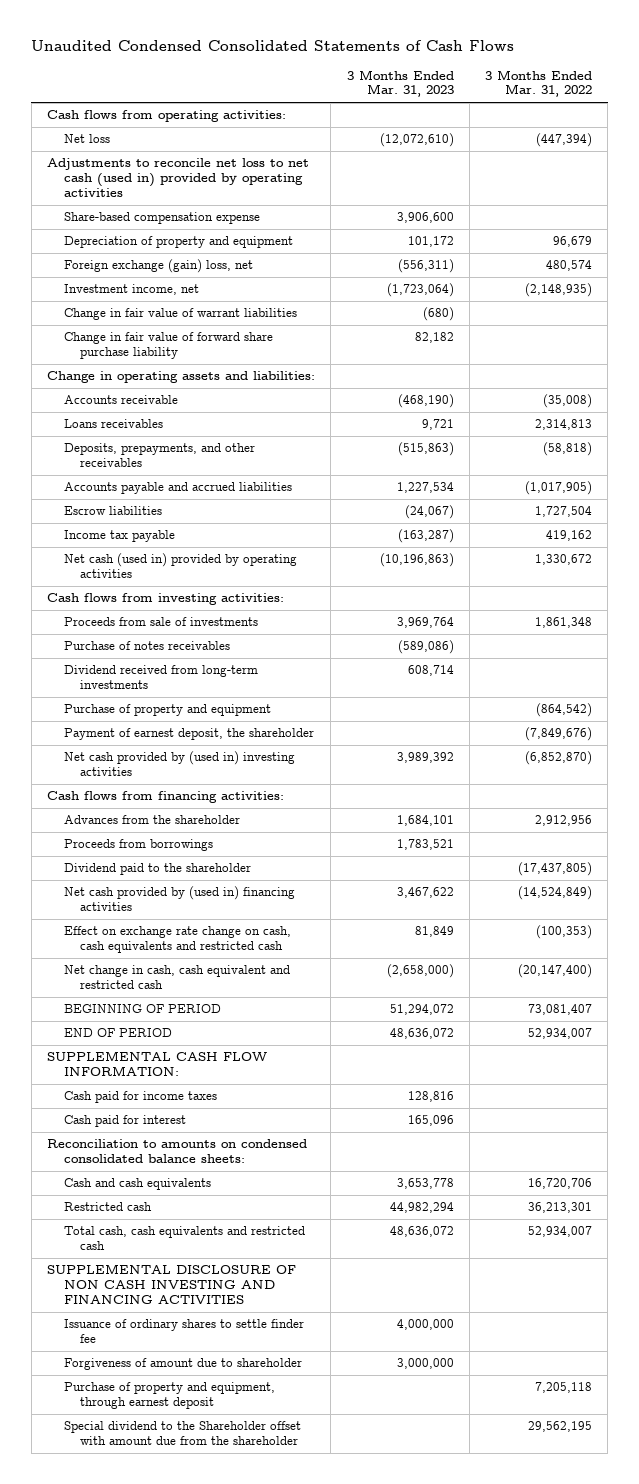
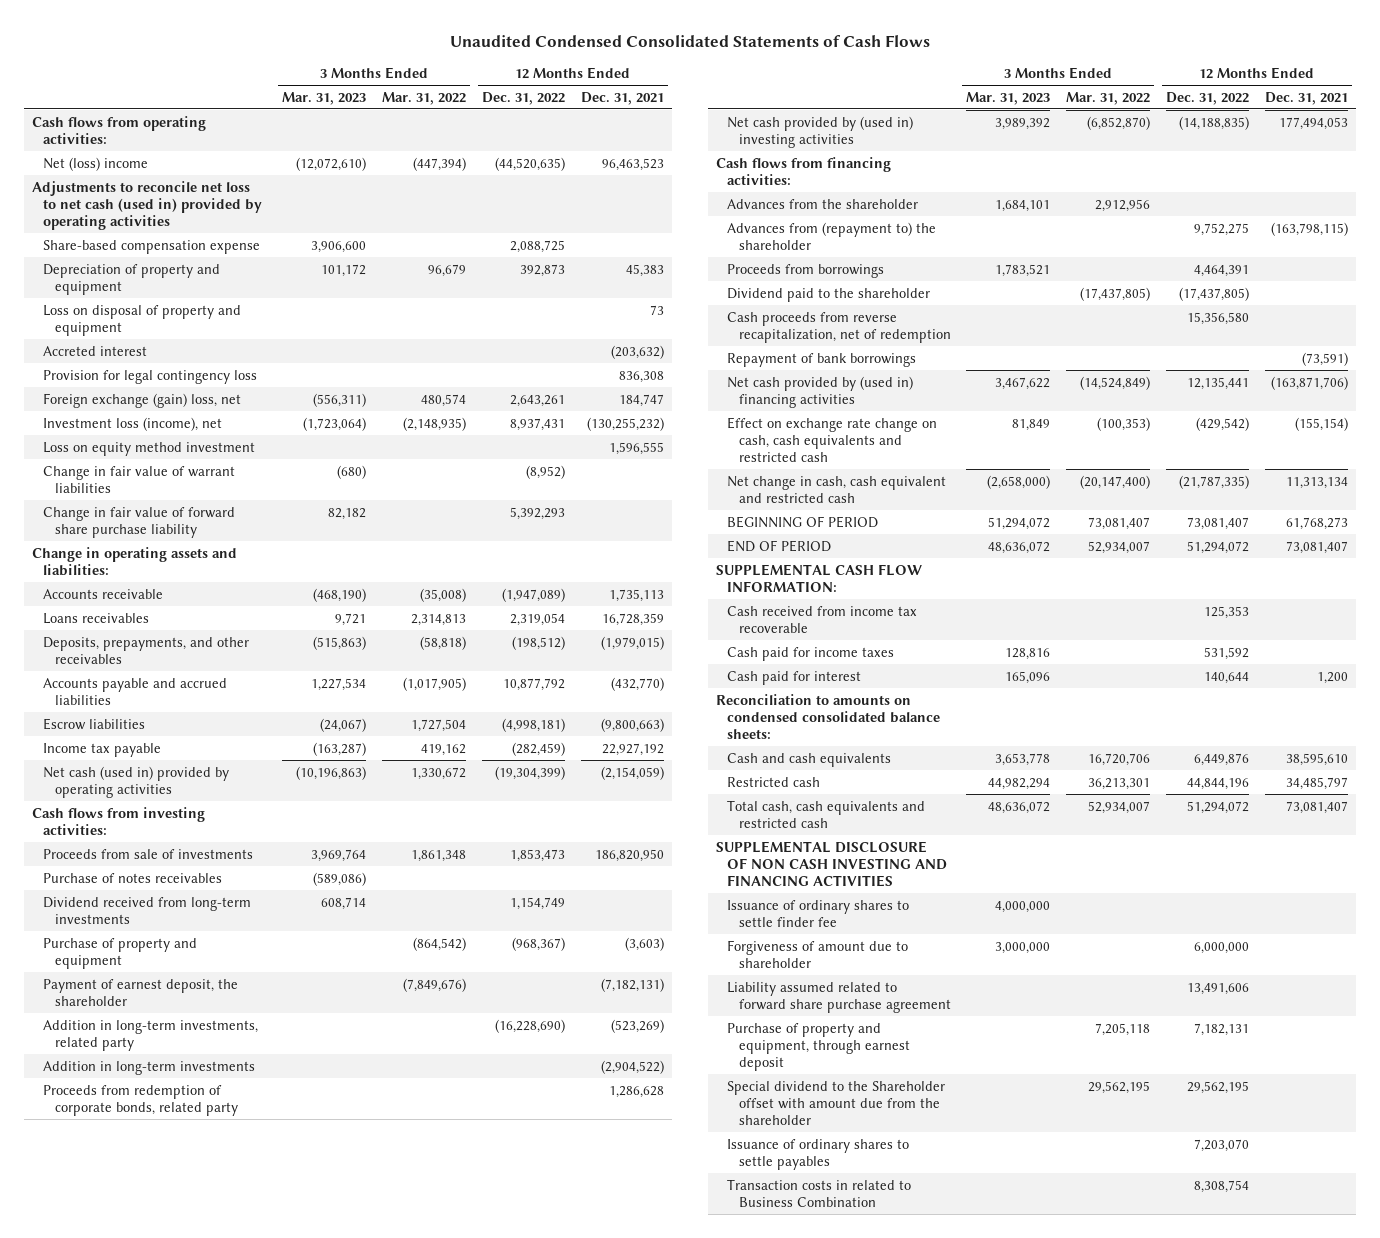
- | 3 Months Ended Mar. 31, 2023 | 3 Months Ended Mar. 31, 2022
+ | 3 Months Ended Mar. 31, 2023 | 3 Months Ended Mar. 31, 2022 | 12 Months Ended Dec. 31, 2022 | 12 Months Ended Dec. 31, 2021
- Net loss | (12,072,610) | (447,394)
+ Net (loss) income | (12,072,610) | (447,394) | (44,520,635) | 96,463,523
+ Loss on disposal of property and equipment | | | | 73
+ Accreted interest | | | | (203,632)
+ Provision for legal contingency loss | | | | 836,308
- Investment income, net | (1,723,064) | (2,148,935)
+ Investment loss (income), net | (1,723,064) | (2,148,935) | 8,937,431 | (130,255,232)
+ Loss on equity method investment | | | | 1,596,555
+ Addition in long-term investments, related party | | | (16,228,690) | (523,269)
+ Addition in long-term investments | | | | (2,904,522)
+ Proceeds from redemption of corporate bonds, related party | | | | 1,286,628
+ Advances from (repayment to) the shareholder | | | 9,752,275 | (163,798,115)
+ Cash proceeds from reverse recapitalization, net of redemption | | | 15,356,580 |
+ Repayment of bank borrowings | | | | (73,591)
+ Cash received from income tax recoverable | | | 125,353 |
+ Liability assumed related to forward share purchase agreement | | | 13,491,606 |
+ Issuance of ordinary shares to settle payables | | | 7,203,070 |
+ Transaction costs in related to Business Combination | | | 8,308,754 |

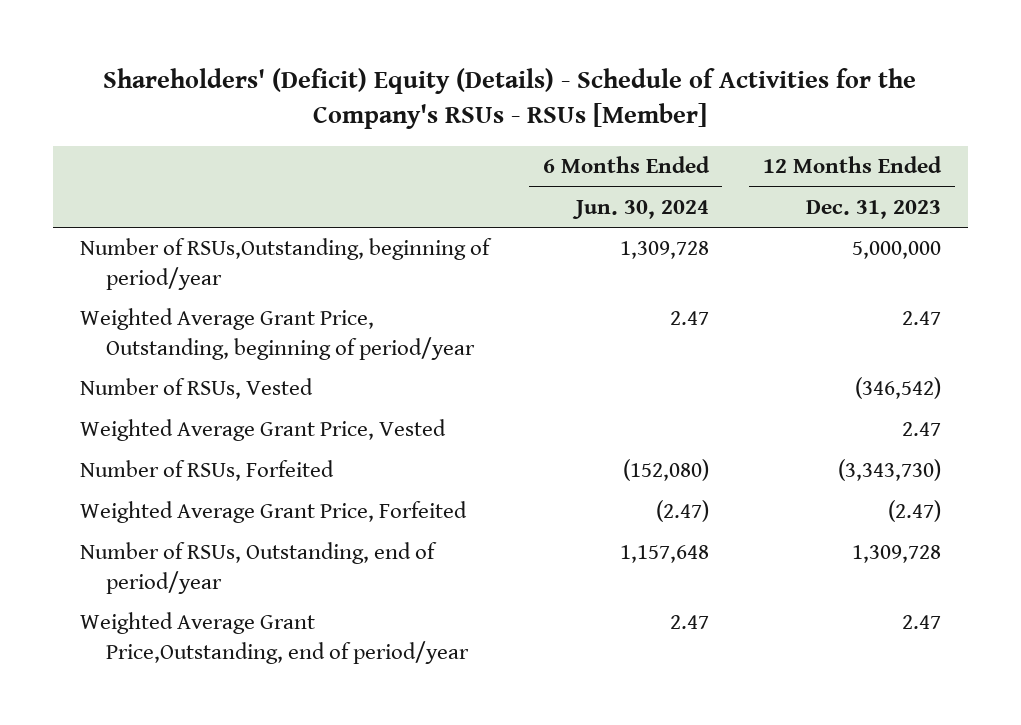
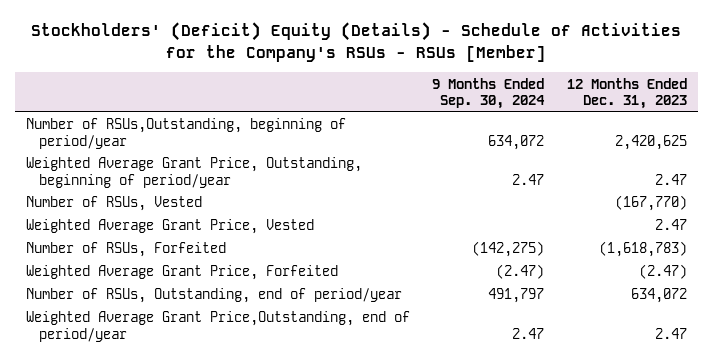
- Shareholders' (Deficit) Equity (Details) - Schedule of Activities for the Company's RSUs - RSUs [Member]
+ Stockholders' (Deficit) Equity (Details) - Schedule of Activities for the Company's RSUs - RSUs [Member]
- | 6 Months Ended Jun. 30, 2024 | 12 Months Ended Dec. 31, 2023
+ | 9 Months Ended Sep. 30, 2024 | 12 Months Ended Dec. 31, 2023
- Number of RSUs,Outstanding, beginning of period/year | 1,309,728 | 5,000,000
+ Number of RSUs,Outstanding, beginning of period/year | 634,072 | 2,420,625
- Number of RSUs, Vested | | (346,542)
+ Number of RSUs, Vested | | (167,770)
- Number of RSUs, Forfeited | (152,080) | (3,343,730)
+ Number of RSUs, Forfeited | (142,275) | (1,618,783)
- Number of RSUs, Outstanding, end of period/year | 1,157,648 | 1,309,728
+ Number of RSUs, Outstanding, end of period/year | 491,797 | 634,072

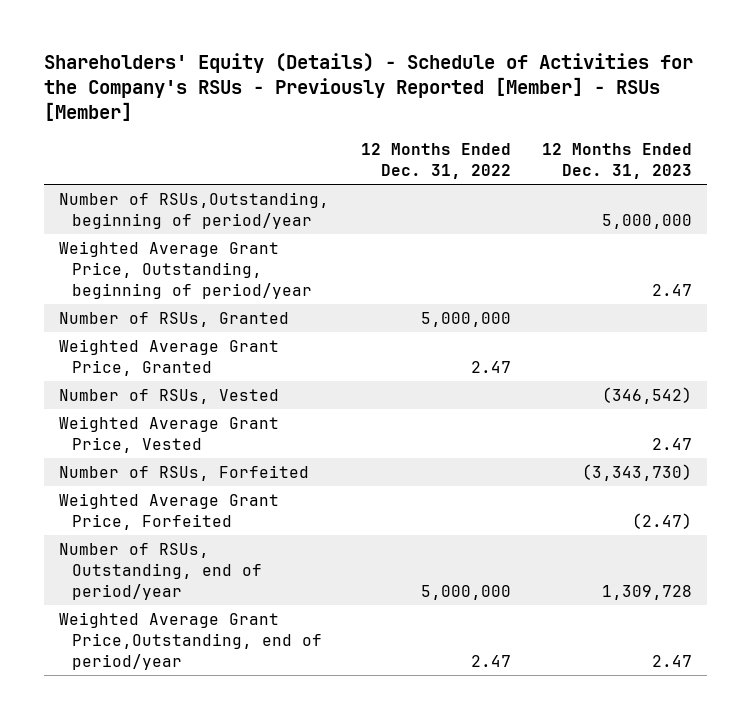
- Stockholders' (Deficit) Equity (Details) - Schedule of Activities for the Company's RSUs - RSUs [Member]
+ Shareholders' Equity (Details) - Schedule of Activities for the Company's RSUs - Previously Reported [Member] - RSUs [Member]
- | 9 Months Ended Sep. 30, 2024 | 12 Months Ended Dec. 31, 2023
+ | 12 Months Ended Dec. 31, 2022 | 12 Months Ended Dec. 31, 2023
- Number of RSUs,Outstanding, beginning of period/year | 634,072 | 2,420,625
+ Number of RSUs,Outstanding, beginning of period/year | | 5,000,000
- Number of RSUs, Vested | | (167,770)
+ Number of RSUs, Granted | 5,000,000 |
+ Weighted Average Grant Price, Granted | 2.47 |
+ Number of RSUs, Vested | | (346,542)
- Number of RSUs, Forfeited | (142,275) | (1,618,783)
+ Number of RSUs, Forfeited | | (3,343,730)
- Number of RSUs, Outstanding, end of period/year | 491,797 | 634,072
+ Number of RSUs, Outstanding, end of period/year | 5,000,000 | 1,309,728

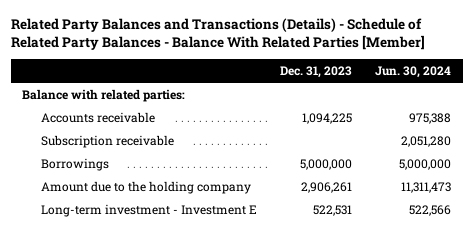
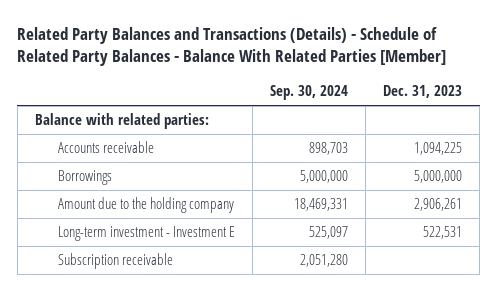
- | Dec. 31, 2023 | Jun. 30, 2024
+ | Sep. 30, 2024 | Dec. 31, 2023
moved down: Subscription receivable | 2,051,280 |

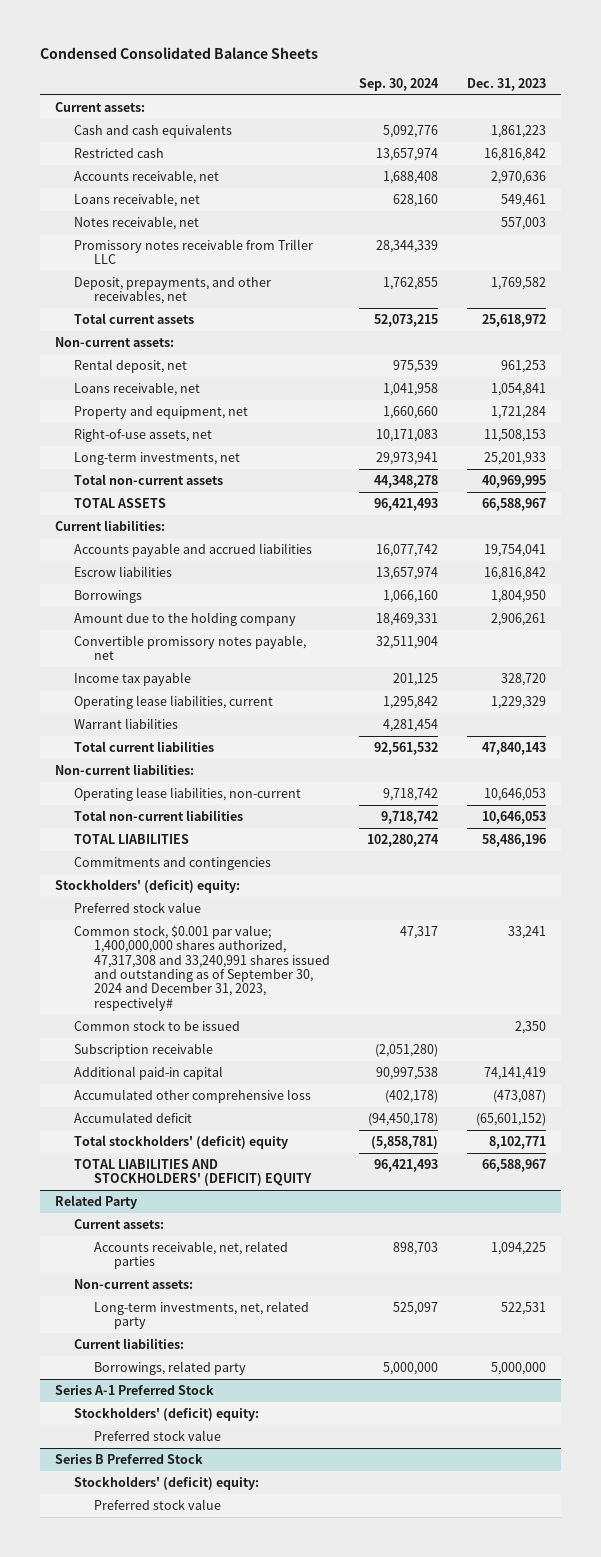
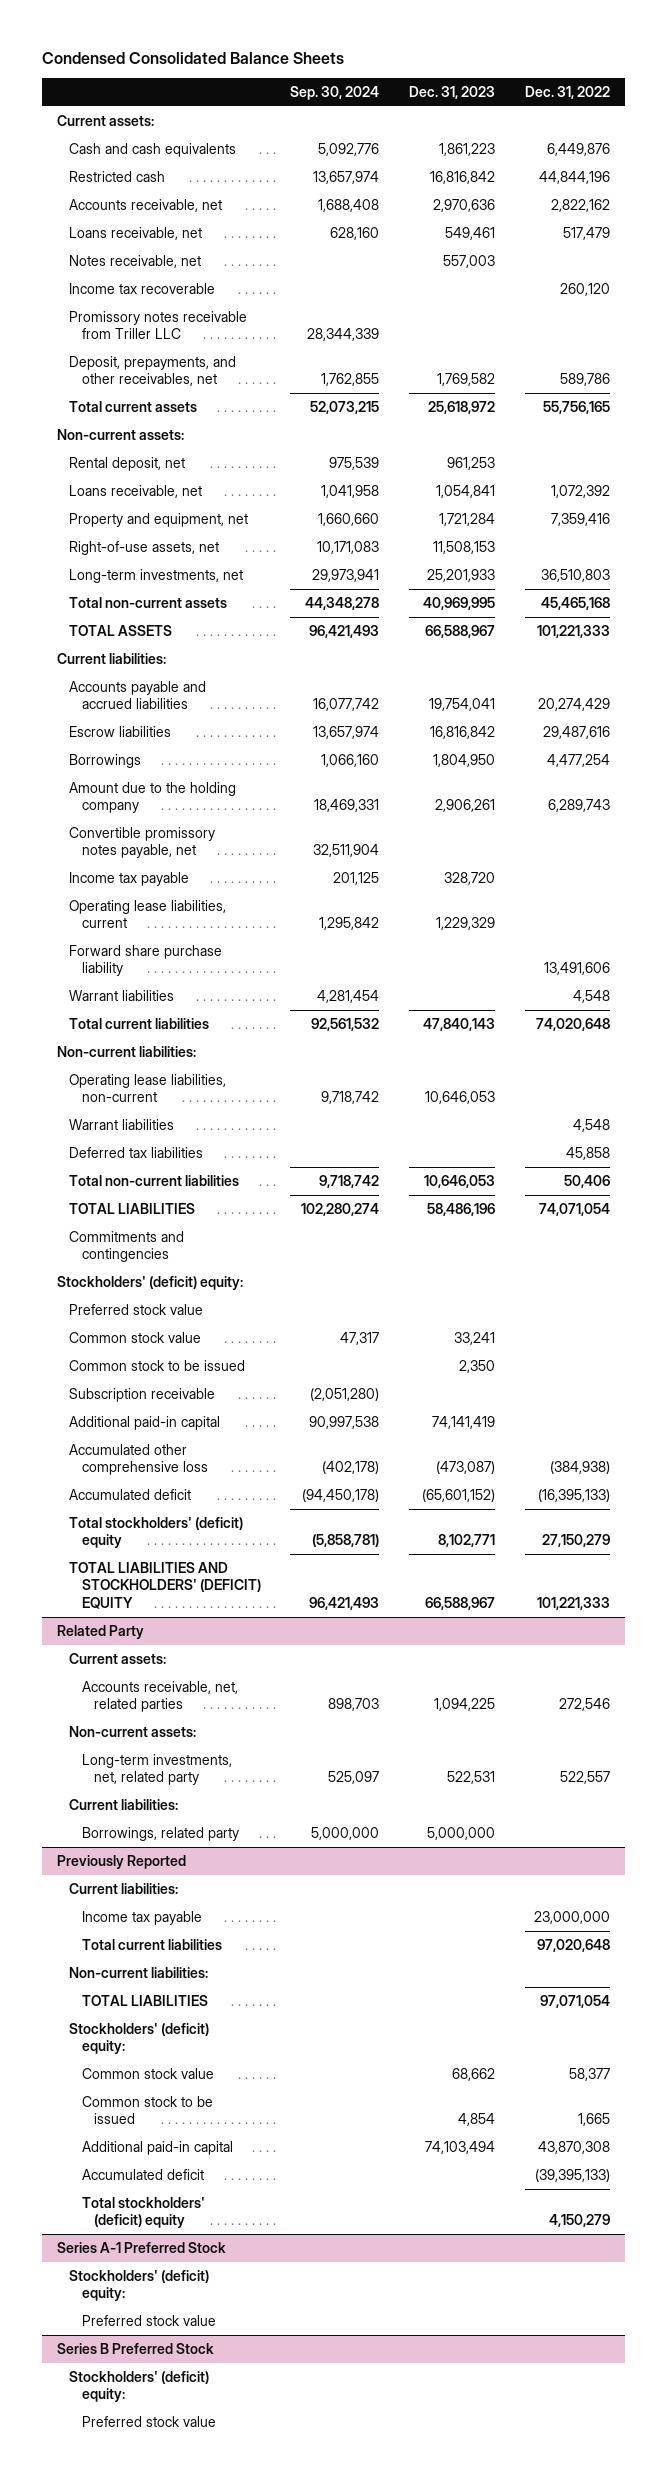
- | Sep. 30, 2024 | Dec. 31, 2023
+ | Sep. 30, 2024 | Dec. 31, 2023 | Dec. 31, 2022
+ Income tax recoverable | | | 260,120
+ Forward share purchase liability | | | 13,491,606
+ Warrant liabilities | | | 4,548
+ Deferred tax liabilities | | | 45,858
- Common stock, $0.001 par value; 1,400,000,000 shares authorized, 47,317,308 and 33,240,991 shares issued and outstanding as of September 30, 2024 and December 31, 2023, respectively# | 47,317 | 33,241
+ Common stock value | 47,317 | 33,241 |
+ Previously Reported
+ Current liabilities:
+ Income tax payable | | | 23,000,000
+ Total current liabilities | | | 97,020,648
+ Non-current liabilities:
+ TOTAL LIABILITIES | | | 97,071,054
+ Stockholders' (deficit) equity:
+ Common stock value | | 68,662 | 58,377
+ Common stock to be issued | | 4,854 | 1,665
+ Additional paid-in capital | | 74,103,494 | 43,870,308
+ Accumulated deficit | | | (39,395,133)
+ Total stockholders' (deficit) equity | | | 4,150,279

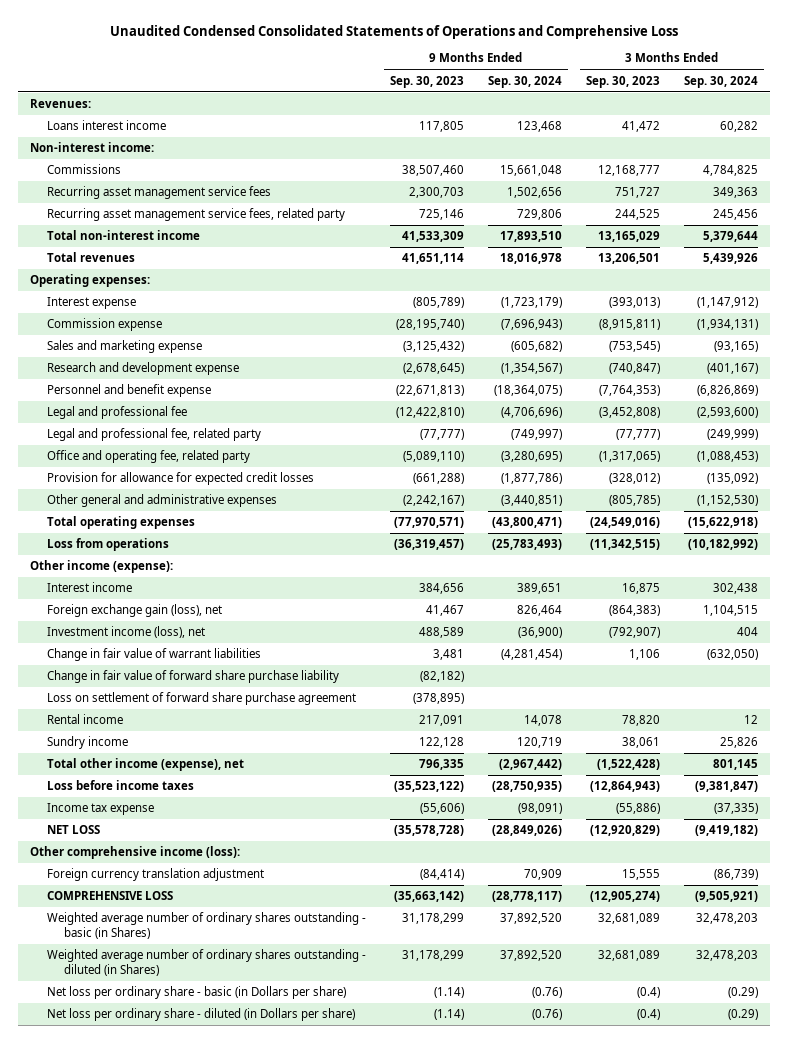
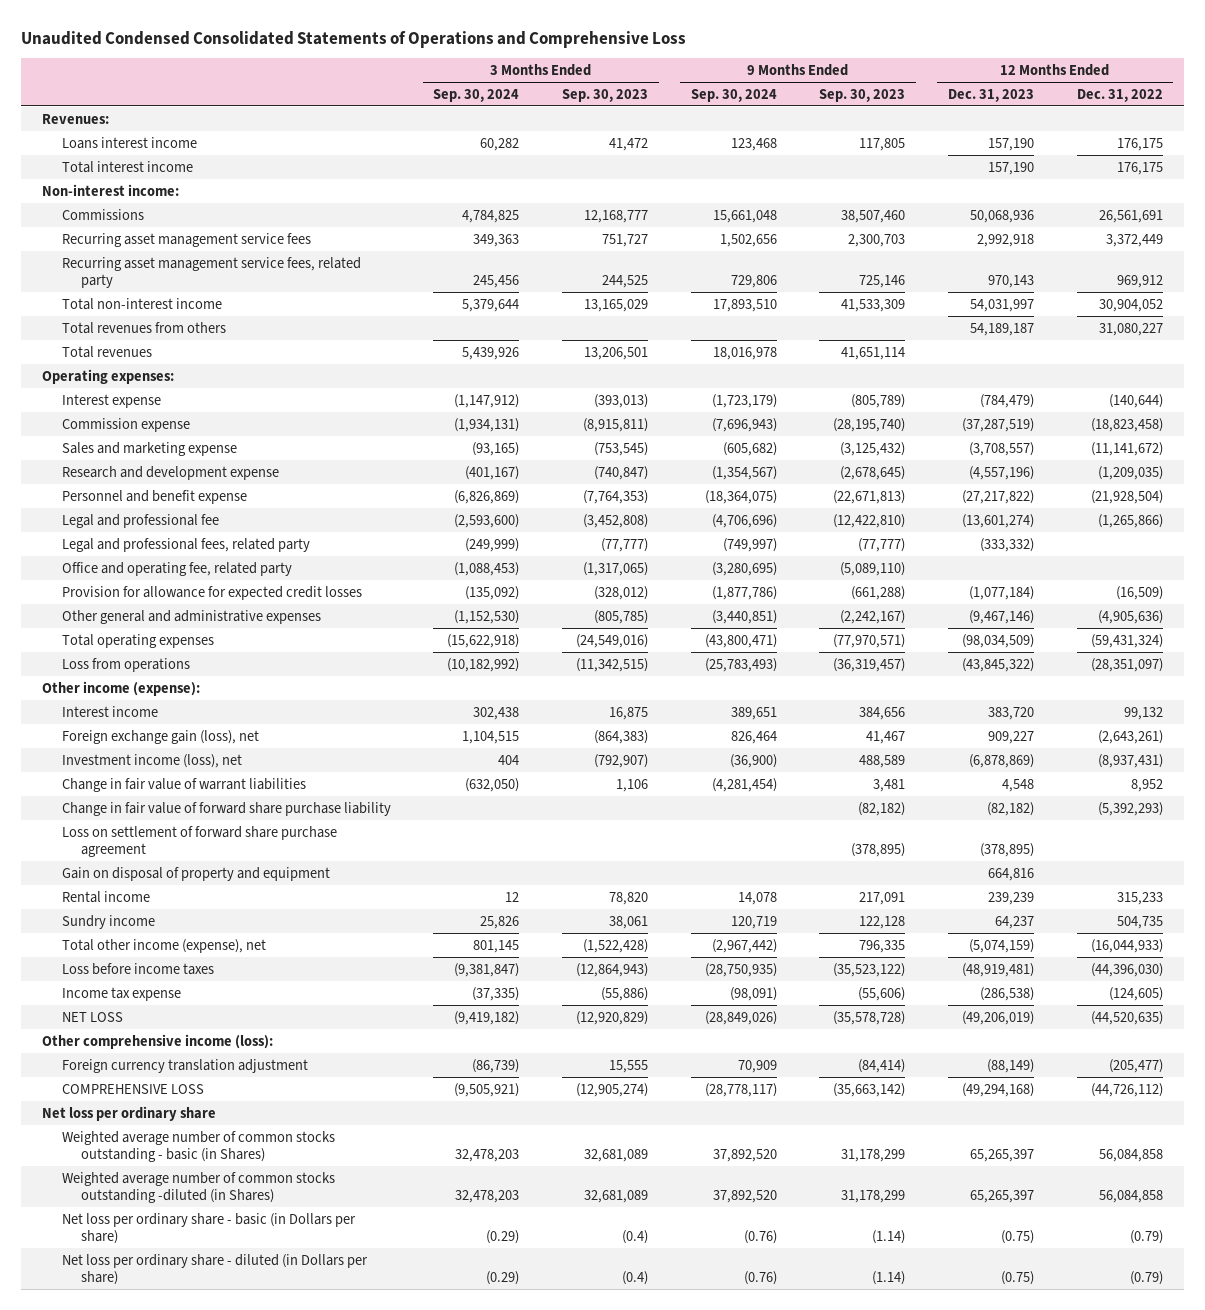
- | 9 Months Ended Sep. 30, 2023 | 9 Months Ended Sep. 30, 2024 | 3 Months Ended Sep. 30, 2023 | 3 Months Ended Sep. 30, 2024
+ | 3 Months Ended Sep. 30, 2024 | 3 Months Ended Sep. 30, 2023 | 9 Months Ended Sep. 30, 2024 | 9 Months Ended Sep. 30, 2023 | 12 Months Ended Dec. 31, 2023 | 12 Months Ended Dec. 31, 2022
+ Total interest income | | | | | 157,190 | 176,175
+ Total revenues from others | | | | | 54,189,187 | 31,080,227
- Legal and professional fee, related party | (77,777) | (749,997) | (77,777) | (249,999)
+ Legal and professional fees, related party | (249,999) | (77,777) | (749,997) | (77,777) | (333,332) |
+ Gain on disposal of property and equipment | | | | | 664,816 |
- Weighted average number of ordinary shares outstanding - basic (in Shares) | 31,178,299 | 37,892,520 | 32,681,089 | 32,478,203
- Weighted average number of ordinary shares outstanding - diluted (in Shares) | 31,178,299 | 37,892,520 | 32,681,089 | 32,478,203
+ Net loss per ordinary share
+ Weighted average number of common stocks outstanding - basic (in Shares) | 32,478,203 | 32,681,089 | 37,892,520 | 31,178,299 | 65,265,397 | 56,084,858
+ Weighted average number of common stocks outstanding -diluted (in Shares) | 32,478,203 | 32,681,089 | 37,892,520 | 31,178,299 | 65,265,397 | 56,084,858

